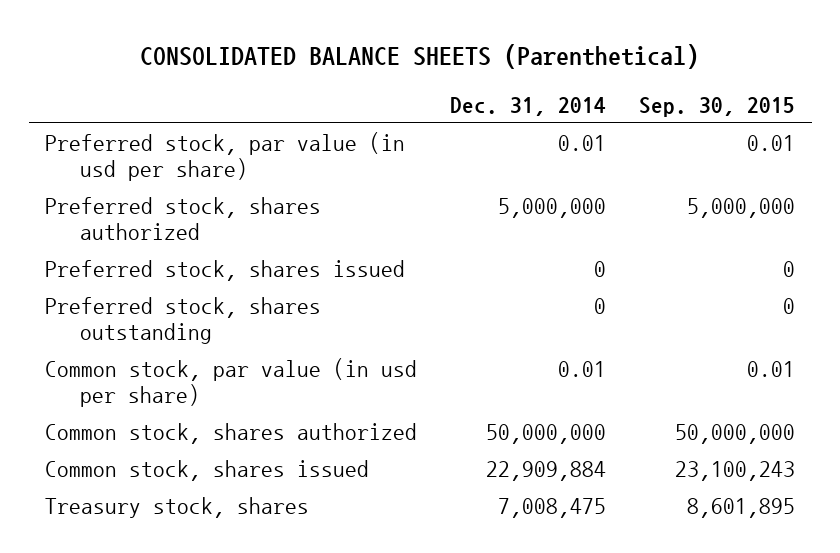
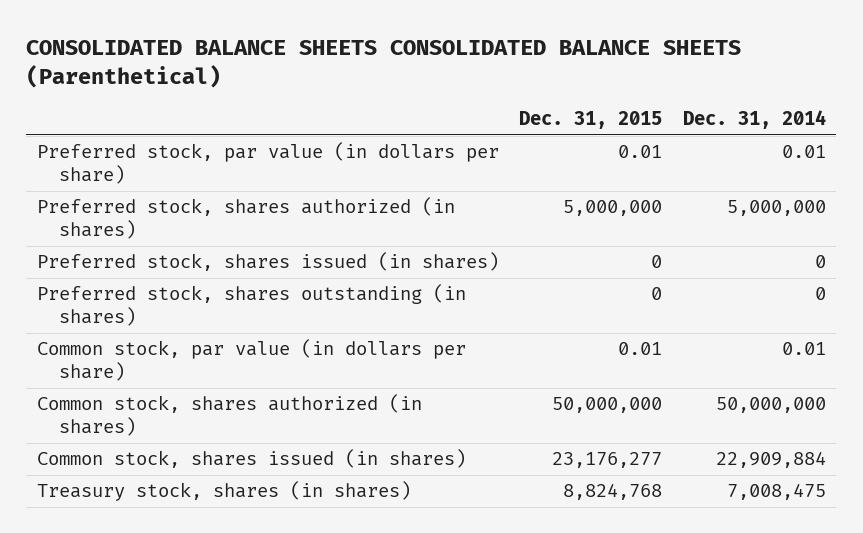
- CONSOLIDATED BALANCE SHEETS (Parenthetical)
+ CONSOLIDATED BALANCE SHEETS CONSOLIDATED BALANCE SHEETS (Parenthetical)
- | Dec. 31, 2014 | Sep. 30, 2015
+ | Dec. 31, 2015 | Dec. 31, 2014
- Preferred stock, par value (in usd per share) | 0.01 | 0.01
- Preferred stock, shares authorized | 5,000,000 | 5,000,000
- Preferred stock, shares issued | 0 | 0
- Preferred stock, shares outstanding | 0 | 0
- Common stock, par value (in usd per share) | 0.01 | 0.01
- Common stock, shares authorized | 50,000,000 | 50,000,000
- Common stock, shares issued | 22,909,884 | 23,100,243
- Treasury stock, shares | 7,008,475 | 8,601,895
+ Preferred stock, par value (in dollars per share) | 0.01 | 0.01
+ Preferred stock, shares authorized (in shares) | 5,000,000 | 5,000,000
+ Preferred stock, shares issued (in shares) | 0 | 0
+ Preferred stock, shares outstanding (in shares) | 0 | 0
+ Common stock, par value (in dollars per share) | 0.01 | 0.01
+ Common stock, shares authorized (in shares) | 50,000,000 | 50,000,000
+ Common stock, shares issued (in shares) | 23,176,277 | 22,909,884
+ Treasury stock, shares (in shares) | 8,824,768 | 7,008,475

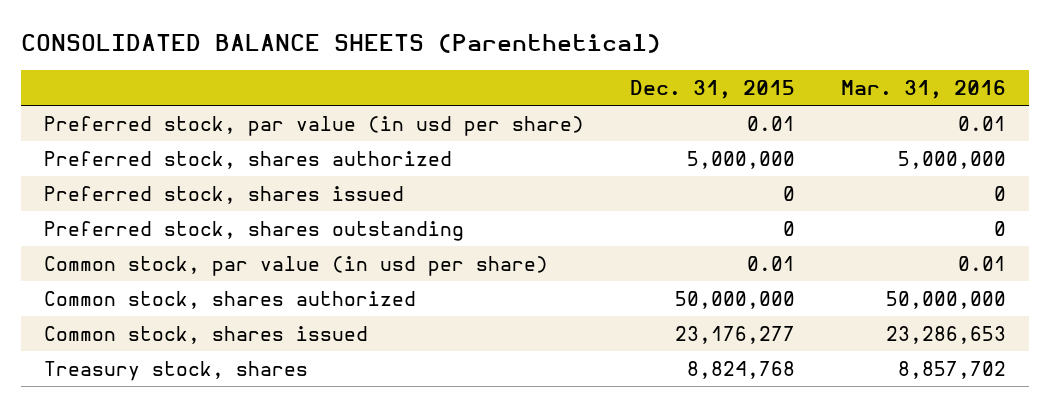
- CONSOLIDATED BALANCE SHEETS CONSOLIDATED BALANCE SHEETS (Parenthetical)
+ CONSOLIDATED BALANCE SHEETS (Parenthetical)
- | Dec. 31, 2015 | Dec. 31, 2014
+ | Dec. 31, 2015 | Mar. 31, 2016
- Preferred stock, par value (in dollars per share) | 0.01 | 0.01
- Preferred stock, shares authorized (in shares) | 5,000,000 | 5,000,000
- Preferred stock, shares issued (in shares) | 0 | 0
- Preferred stock, shares outstanding (in shares) | 0 | 0
- Common stock, par value (in dollars per share) | 0.01 | 0.01
- Common stock, shares authorized (in shares) | 50,000,000 | 50,000,000
- Common stock, shares issued (in shares) | 23,176,277 | 22,909,884
- Treasury stock, shares (in shares) | 8,824,768 | 7,008,475
+ Preferred stock, par value (in usd per share) | 0.01 | 0.01
+ Preferred stock, shares authorized | 5,000,000 | 5,000,000
+ Preferred stock, shares issued | 0 | 0
+ Preferred stock, shares outstanding | 0 | 0
+ Common stock, par value (in usd per share) | 0.01 | 0.01
+ Common stock, shares authorized | 50,000,000 | 50,000,000
+ Common stock, shares issued | 23,176,277 | 23,286,653
+ Treasury stock, shares | 8,824,768 | 8,857,702

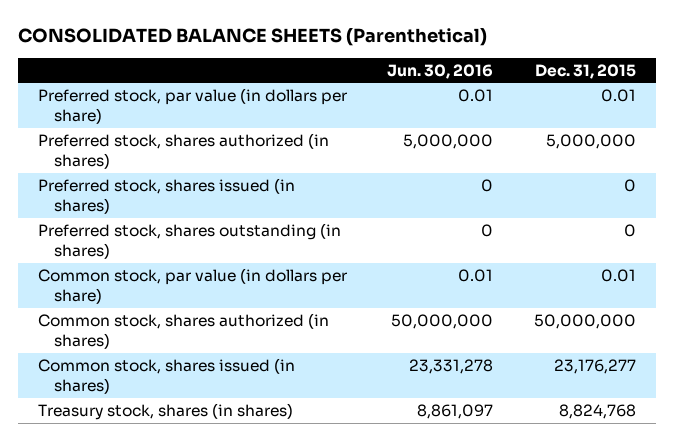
- | Dec. 31, 2015 | Mar. 31, 2016
+ | Jun. 30, 2016 | Dec. 31, 2015
- Preferred stock, par value (in usd per share) | 0.01 | 0.01
- Preferred stock, shares authorized | 5,000,000 | 5,000,000
- Preferred stock, shares issued | 0 | 0
- Preferred stock, shares outstanding | 0 | 0
- Common stock, par value (in usd per share) | 0.01 | 0.01
- Common stock, shares authorized | 50,000,000 | 50,000,000
- Common stock, shares issued | 23,176,277 | 23,286,653
- Treasury stock, shares | 8,824,768 | 8,857,702
+ Preferred stock, par value (in dollars per share) | 0.01 | 0.01
+ Preferred stock, shares authorized (in shares) | 5,000,000 | 5,000,000
+ Preferred stock, shares issued (in shares) | 0 | 0
+ Preferred stock, shares outstanding (in shares) | 0 | 0
+ Common stock, par value (in dollars per share) | 0.01 | 0.01
+ Common stock, shares authorized (in shares) | 50,000,000 | 50,000,000
+ Common stock, shares issued (in shares) | 23,331,278 | 23,176,277
+ Treasury stock, shares (in shares) | 8,861,097 | 8,824,768

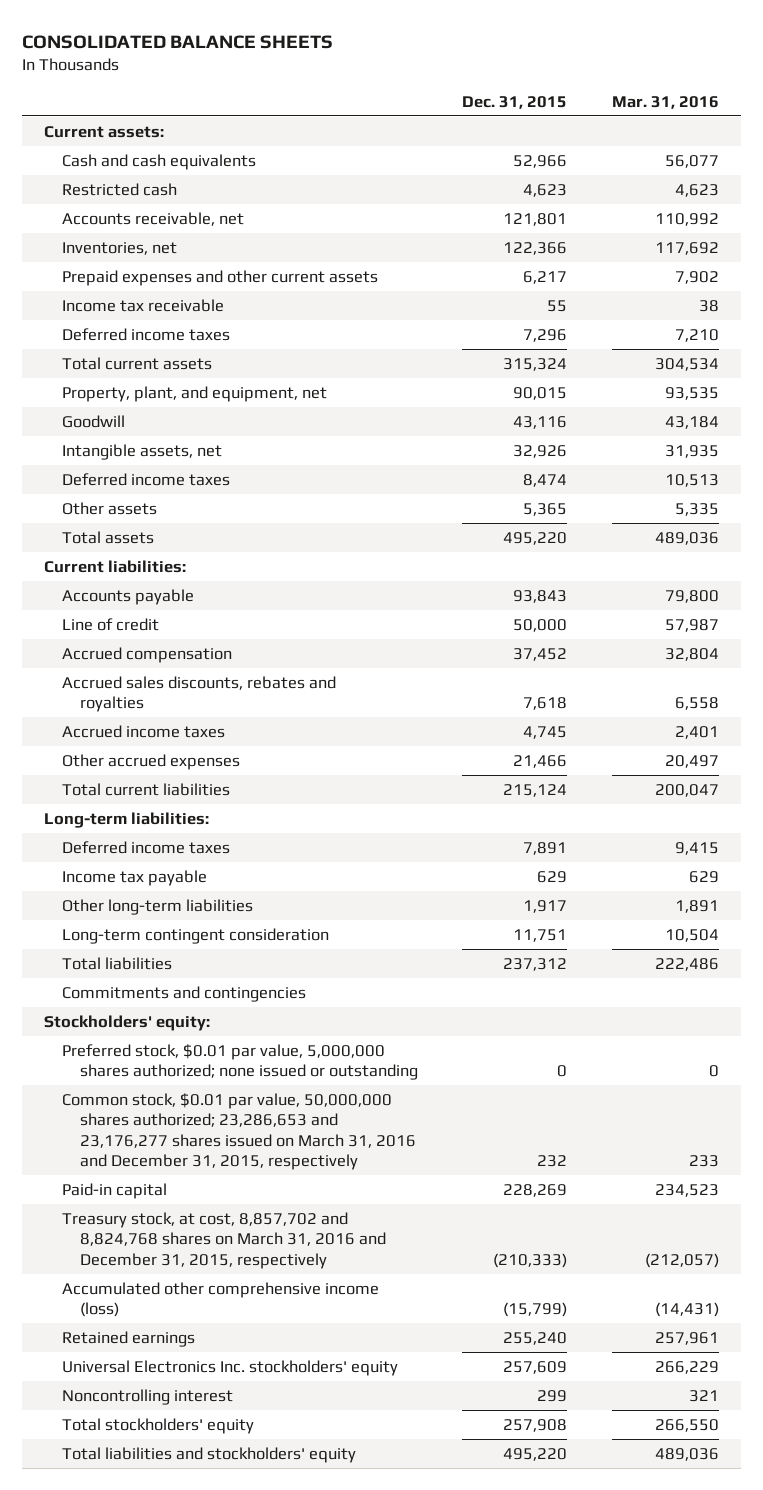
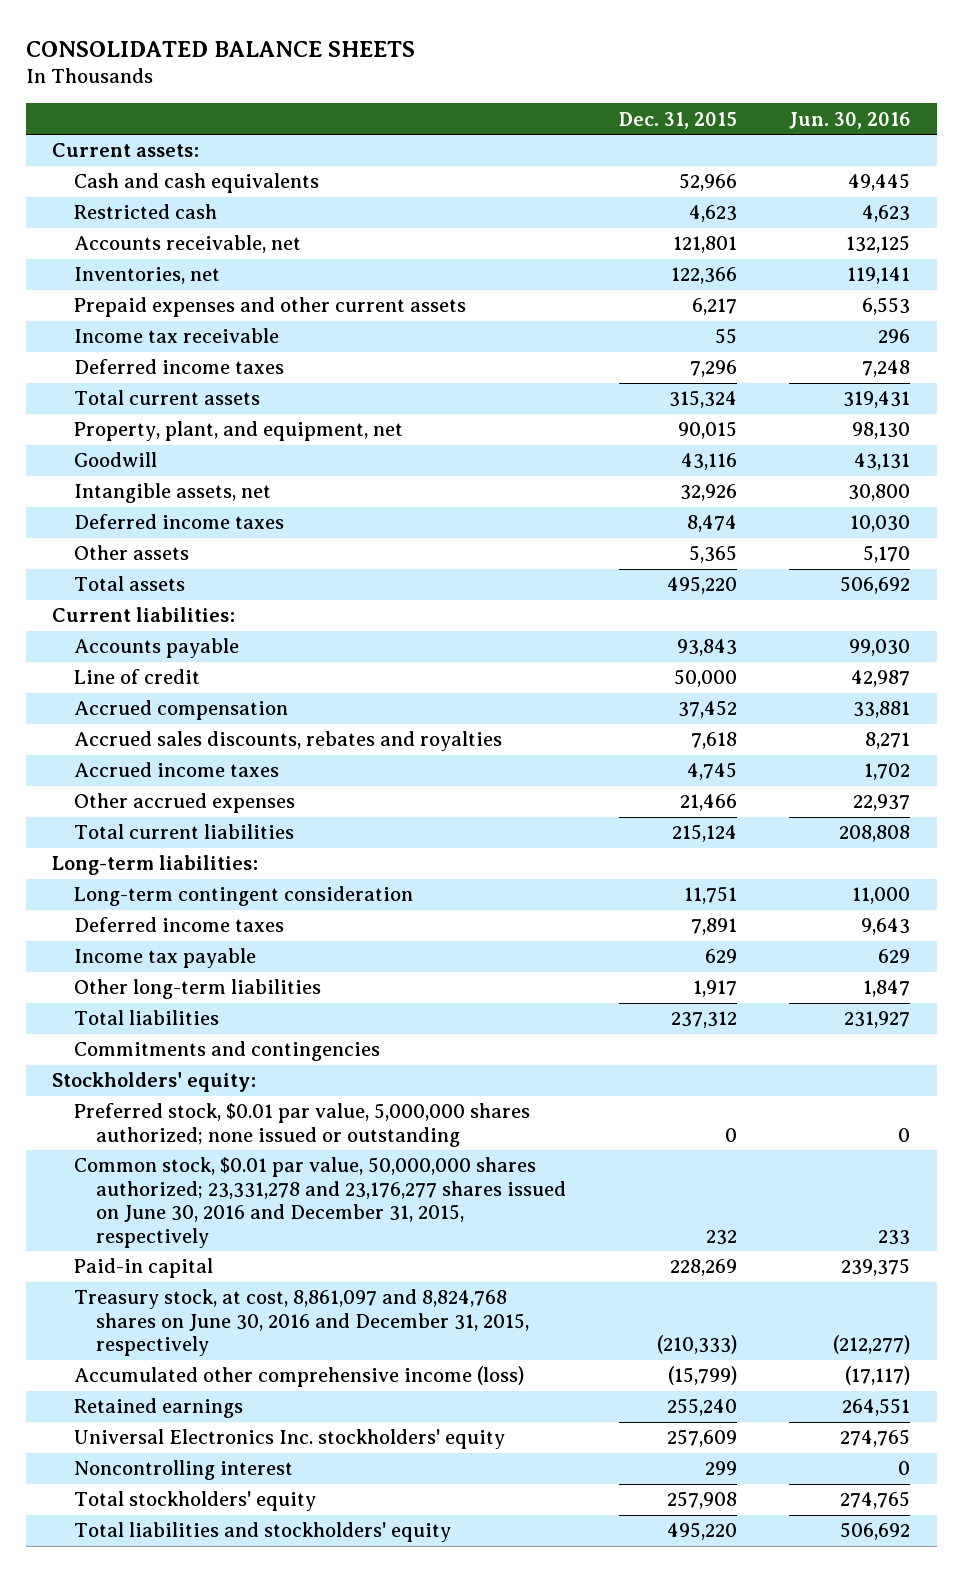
- | Dec. 31, 2015 | Mar. 31, 2016
+ | Dec. 31, 2015 | Jun. 30, 2016
moved up: Long-term contingent consideration | 11,751 | 11,000
- Common stock, $0.01 par value, 50,000,000 shares authorized; 23,286,653 and 23,176,277 shares issued on March 31, 2016 and December 31, 2015, respectively | 232 | 233
+ Common stock, $0.01 par value, 50,000,000 shares authorized; 23,331,278 and 23,176,277 shares issued on June 30, 2016 and December 31, 2015, respectively | 232 | 233
- Treasury stock, at cost, 8,857,702 and 8,824,768 shares on March 31, 2016 and December 31, 2015, respectively | (210,333) | (212,057)
+ Treasury stock, at cost, 8,861,097 and 8,824,768 shares on June 30, 2016 and December 31, 2015, respectively | (210,333) | (212,277)

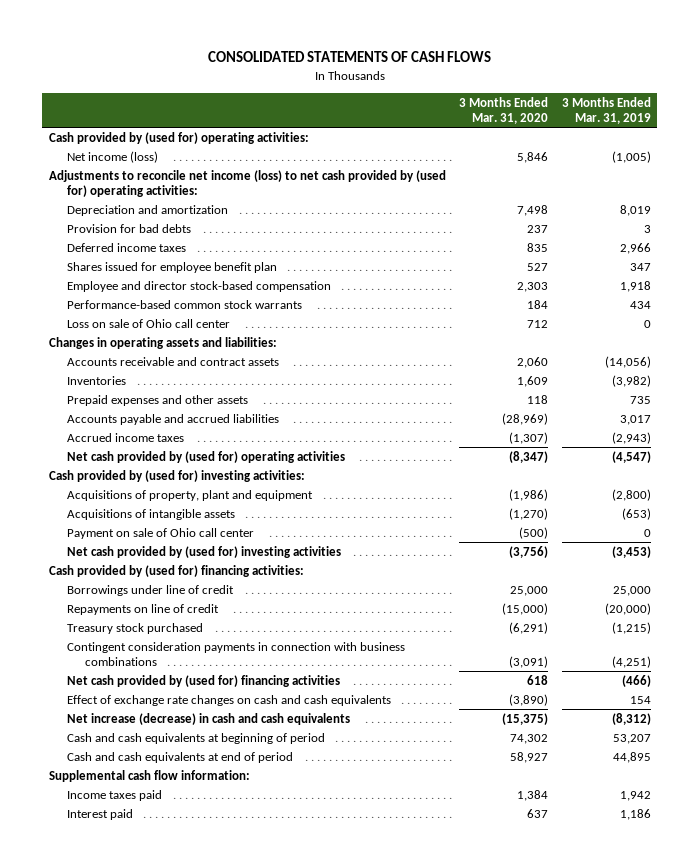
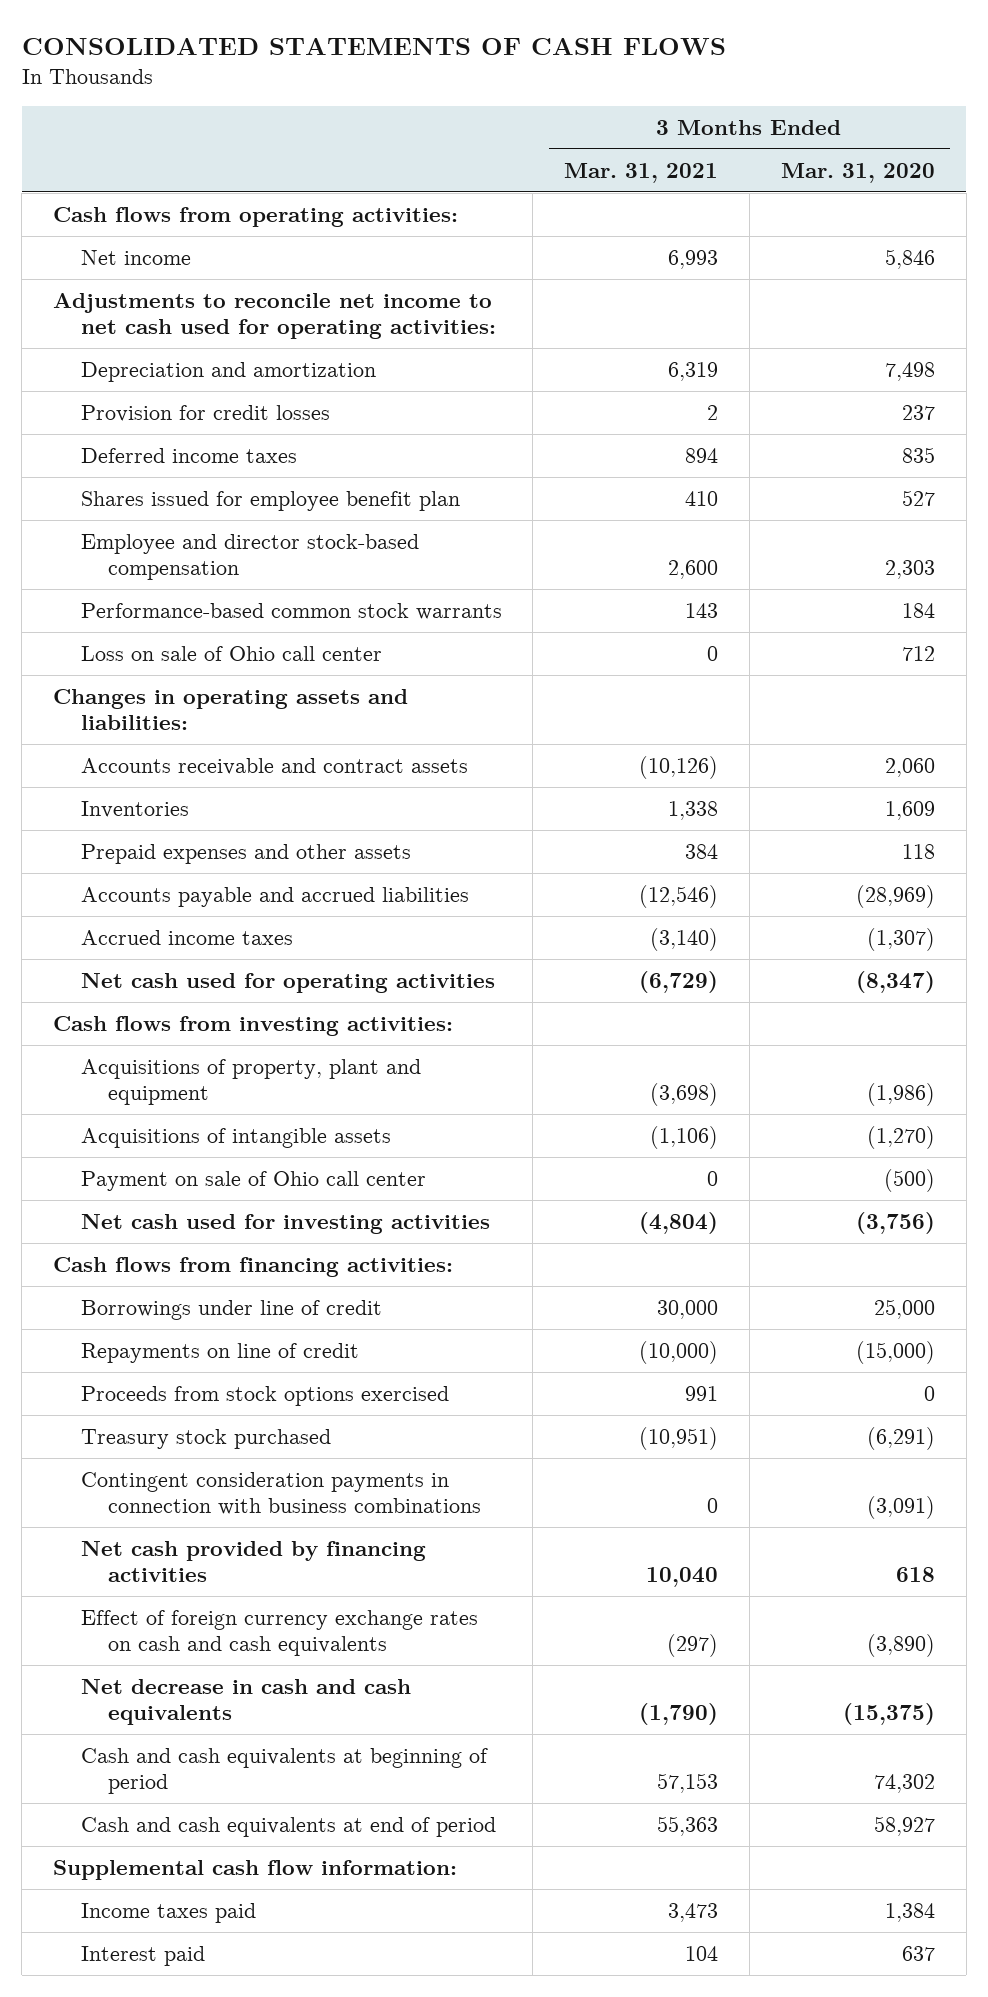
- | 3 Months Ended Mar. 31, 2020 | 3 Months Ended Mar. 31, 2019
+ | 3 Months Ended Mar. 31, 2021 | 3 Months Ended Mar. 31, 2020
- Cash provided by (used for) operating activities:
- Net income (loss) | 5,846 | (1,005)
- Adjustments to reconcile net income (loss) to net cash provided by (used for) operating activities:
+ Cash flows from operating activities:
+ Net income | 6,993 | 5,846
+ Adjustments to reconcile net income to net cash used for operating activities:
- Provision for bad debts | 237 | 3
+ Provision for credit losses | 2 | 237
- Net cash provided by (used for) operating activities | (8,347) | (4,547)
- Cash provided by (used for) investing activities:
+ Net cash used for operating activities | (6,729) | (8,347)
+ Cash flows from investing activities:
- Net cash provided by (used for) investing activities | (3,756) | (3,453)
- Cash provided by (used for) financing activities:
+ Net cash used for investing activities | (4,804) | (3,756)
+ Cash flows from financing activities:
+ Proceeds from stock options exercised | 991 | 0
- Net cash provided by (used for) financing activities | 618 | (466)
- Effect of exchange rate changes on cash and cash equivalents | (3,890) | 154
- Net increase (decrease) in cash and cash equivalents | (15,375) | (8,312)
+ Net cash provided by financing activities | 10,040 | 618
+ Effect of foreign currency exchange rates on cash and cash equivalents | (297) | (3,890)
+ Net decrease in cash and cash equivalents | (1,790) | (15,375)

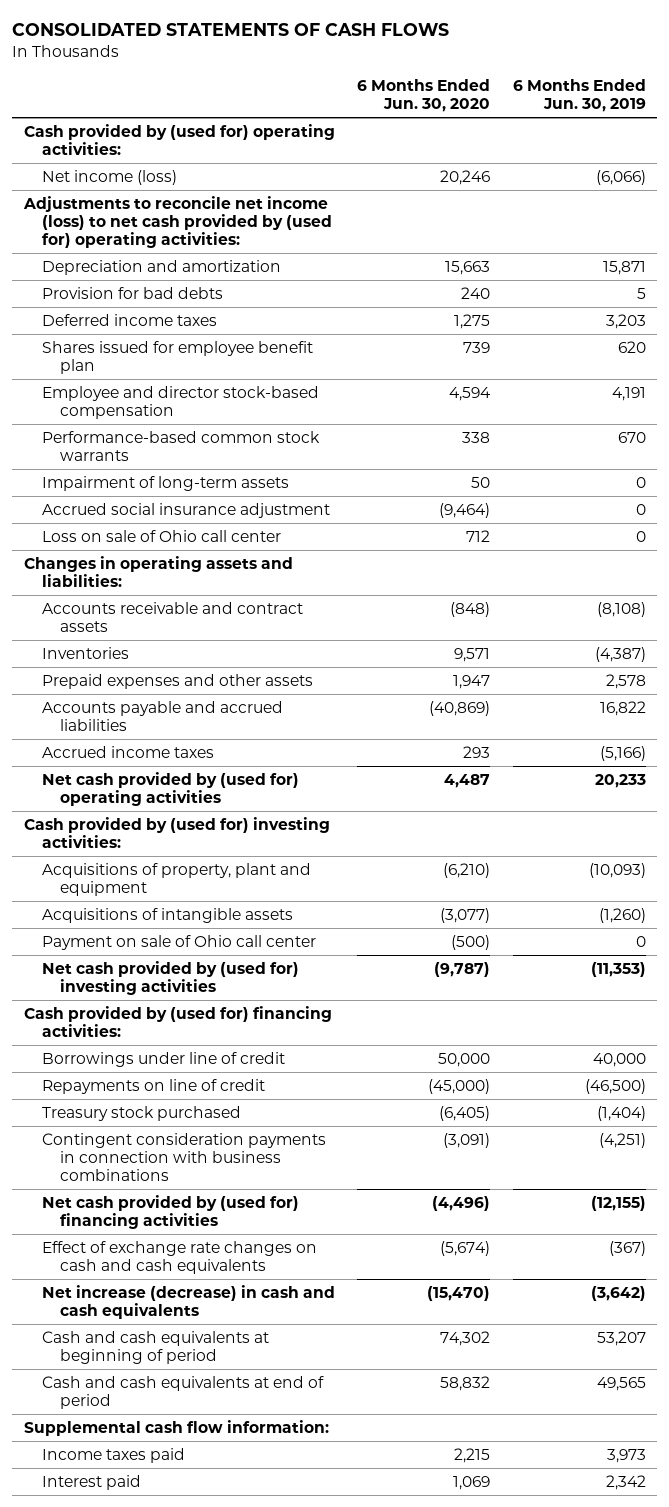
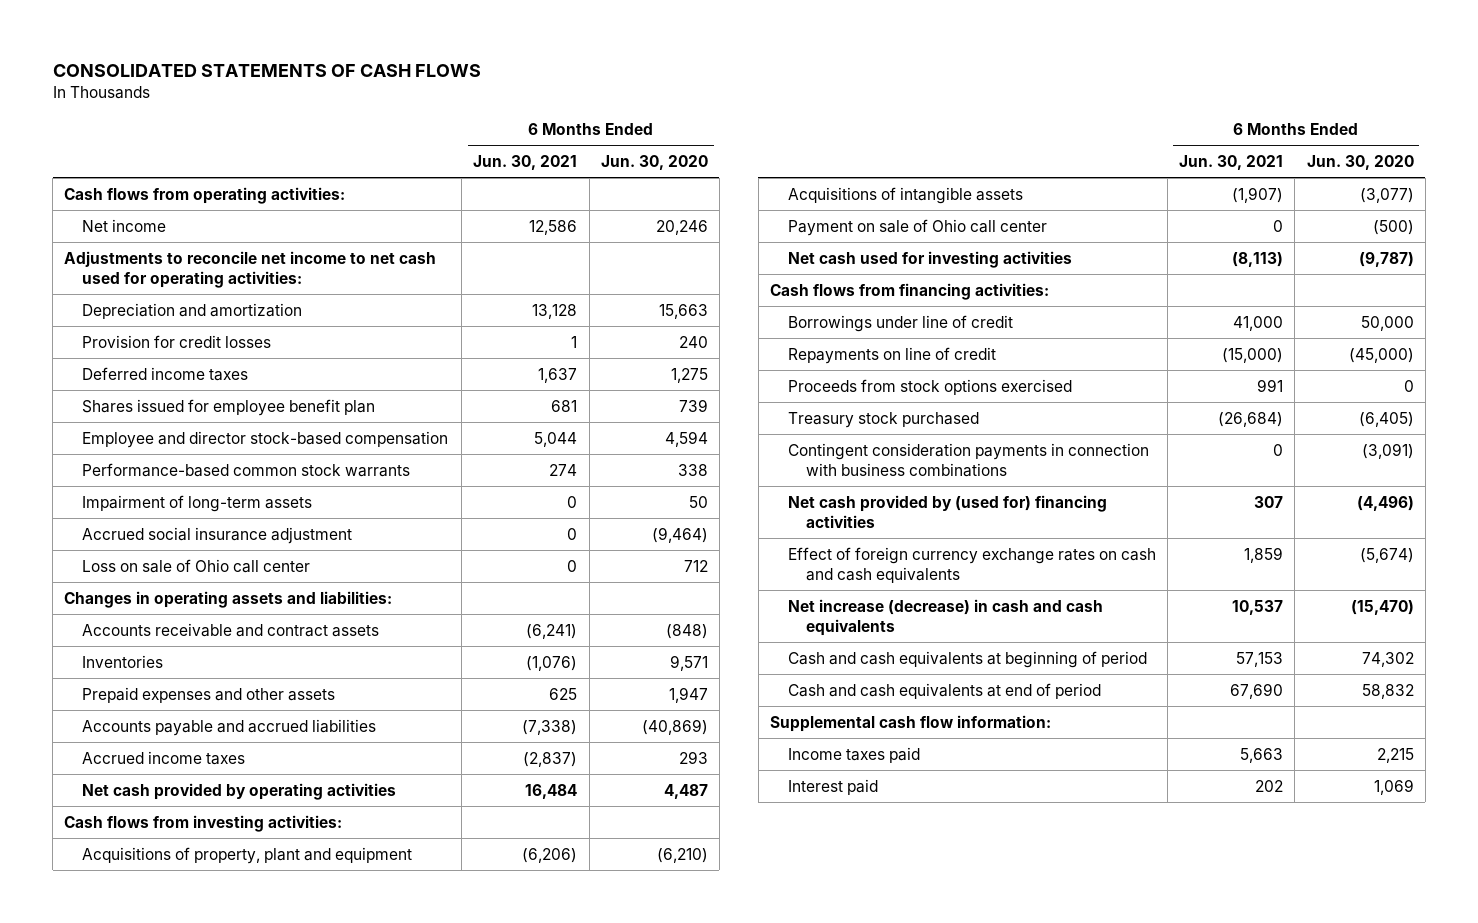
- | 6 Months Ended Jun. 30, 2020 | 6 Months Ended Jun. 30, 2019
+ | 6 Months Ended Jun. 30, 2021 | 6 Months Ended Jun. 30, 2020
- Cash provided by (used for) operating activities:
- Net income (loss) | 20,246 | (6,066)
- Adjustments to reconcile net income (loss) to net cash provided by (used for) operating activities:
+ Cash flows from operating activities:
+ Net income | 12,586 | 20,246
+ Adjustments to reconcile net income to net cash used for operating activities:
- Provision for bad debts | 240 | 5
+ Provision for credit losses | 1 | 240
- Net cash provided by (used for) operating activities | 4,487 | 20,233
- Cash provided by (used for) investing activities:
+ Net cash provided by operating activities | 16,484 | 4,487
+ Cash flows from investing activities:
- Net cash provided by (used for) investing activities | (9,787) | (11,353)
- Cash provided by (used for) financing activities:
+ Net cash used for investing activities | (8,113) | (9,787)
+ Cash flows from financing activities:
+ Proceeds from stock options exercised | 991 | 0
- Effect of exchange rate changes on cash and cash equivalents | (5,674) | (367)
+ Effect of foreign currency exchange rates on cash and cash equivalents | 1,859 | (5,674)

